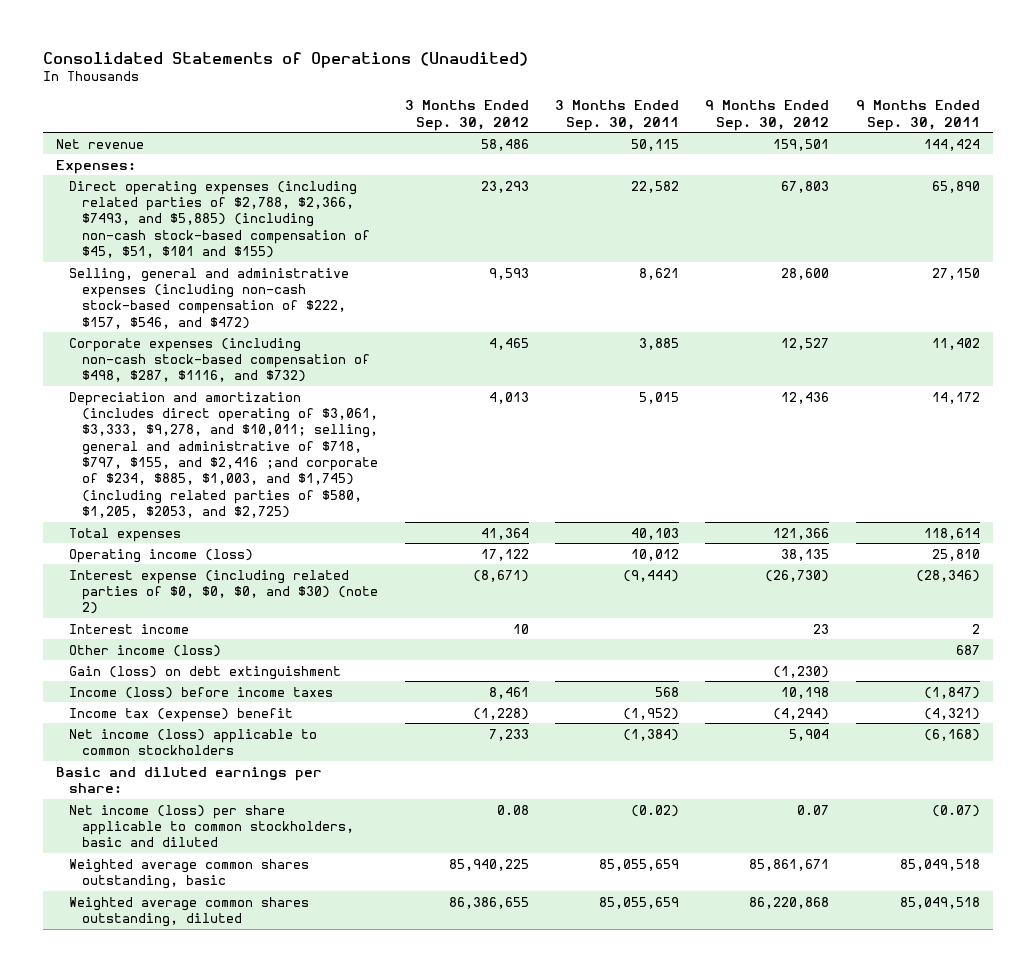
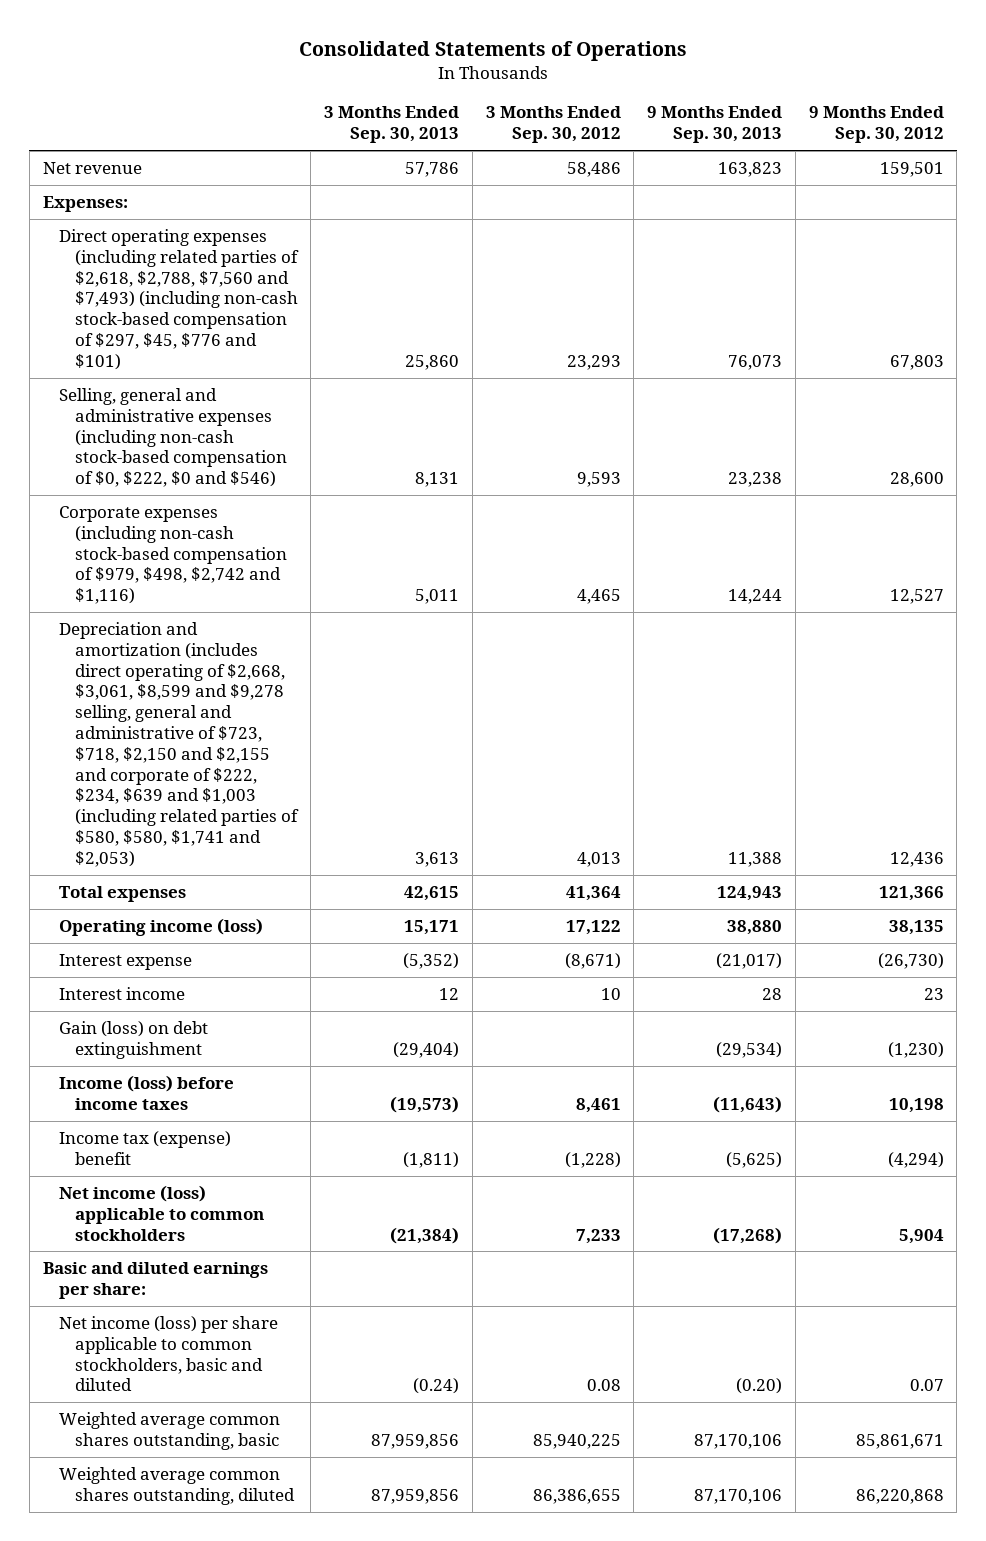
- Consolidated Statements of Operations (Unaudited)
+ Consolidated Statements of Operations
- | 3 Months Ended Sep. 30, 2012 | 3 Months Ended Sep. 30, 2011 | 9 Months Ended Sep. 30, 2012 | 9 Months Ended Sep. 30, 2011
+ | 3 Months Ended Sep. 30, 2013 | 3 Months Ended Sep. 30, 2012 | 9 Months Ended Sep. 30, 2013 | 9 Months Ended Sep. 30, 2012
- Direct operating expenses (including related parties of $2,788, $2,366, $7493, and $5,885) (including non-cash stock-based compensation of $45, $51, $101 and $155) | 23,293 | 22,582 | 67,803 | 65,890
- Selling, general and administrative expenses (including non-cash stock-based compensation of $222, $157, $546, and $472) | 9,593 | 8,621 | 28,600 | 27,150
- Corporate expenses (including non-cash stock-based compensation of $498, $287, $1116, and $732) | 4,465 | 3,885 | 12,527 | 11,402
- Depreciation and amortization (includes direct operating of $3,061, $3,333, $9,278, and $10,011; selling, general and administrative of $718, $797, $155, and $2,416 ;and corporate of $234, $885, $1,003, and $1,745) (including related parties of $580, $1,205, $2053, and $2,725) | 4,013 | 5,015 | 12,436 | 14,172
+ Direct operating expenses (including related parties of $2,618, $2,788, $7,560 and $7,493) (including non-cash stock-based compensation of $297, $45, $776 and $101) | 25,860 | 23,293 | 76,073 | 67,803
+ Selling, general and administrative expenses (including non-cash stock-based compensation of $0, $222, $0 and $546) | 8,131 | 9,593 | 23,238 | 28,600
+ Corporate expenses (including non-cash stock-based compensation of $979, $498, $2,742 and $1,116) | 5,011 | 4,465 | 14,244 | 12,527
+ Depreciation and amortization (includes direct operating of $2,668, $3,061, $8,599 and $9,278 selling, general and administrative of $723, $718, $2,150 and $2,155 and corporate of $222, $234, $639 and $1,003 (including related parties of $580, $580, $1,741 and $2,053) | 3,613 | 4,013 | 11,388 | 12,436
- Interest expense (including related parties of $0, $0, $0, and $30) (note 2) | (8,671) | (9,444) | (26,730) | (28,346)
+ Interest expense | (5,352) | (8,671) | (21,017) | (26,730)
- Other income (loss) | | | | 687

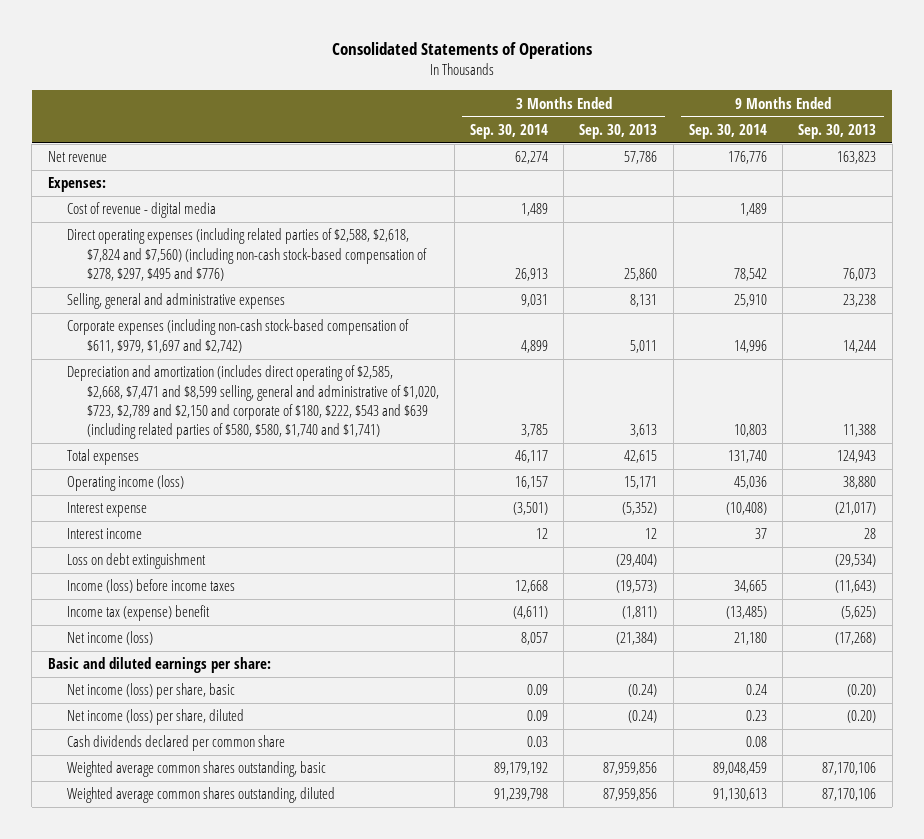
- | 3 Months Ended Sep. 30, 2013 | 3 Months Ended Sep. 30, 2012 | 9 Months Ended Sep. 30, 2013 | 9 Months Ended Sep. 30, 2012
+ | 3 Months Ended Sep. 30, 2014 | 3 Months Ended Sep. 30, 2013 | 9 Months Ended Sep. 30, 2014 | 9 Months Ended Sep. 30, 2013
- Direct operating expenses (including related parties of $2,618, $2,788, $7,560 and $7,493) (including non-cash stock-based compensation of $297, $45, $776 and $101) | 25,860 | 23,293 | 76,073 | 67,803
- Selling, general and administrative expenses (including non-cash stock-based compensation of $0, $222, $0 and $546) | 8,131 | 9,593 | 23,238 | 28,600
- Corporate expenses (including non-cash stock-based compensation of $979, $498, $2,742 and $1,116) | 5,011 | 4,465 | 14,244 | 12,527
- Depreciation and amortization (includes direct operating of $2,668, $3,061, $8,599 and $9,278 selling, general and administrative of $723, $718, $2,150 and $2,155 and corporate of $222, $234, $639 and $1,003 (including related parties of $580, $580, $1,741 and $2,053) | 3,613 | 4,013 | 11,388 | 12,436
+ Cost of revenue - digital media | 1,489 | | 1,489 |
+ Direct operating expenses (including related parties of $2,588, $2,618, $7,824 and $7,560) (including non-cash stock-based compensation of $278, $297, $495 and $776) | 26,913 | 25,860 | 78,542 | 76,073
+ Selling, general and administrative expenses | 9,031 | 8,131 | 25,910 | 23,238
+ Corporate expenses (including non-cash stock-based compensation of $611, $979, $1,697 and $2,742) | 4,899 | 5,011 | 14,996 | 14,244
+ Depreciation and amortization (includes direct operating of $2,585, $2,668, $7,471 and $8,599 selling, general and administrative of $1,020, $723, $2,789 and $2,150 and corporate of $180, $222, $543 and $639 (including related parties of $580, $580, $1,740 and $1,741) | 3,785 | 3,613 | 10,803 | 11,388
- Gain (loss) on debt extinguishment | (29,404) | | (29,534) | (1,230)
+ Loss on debt extinguishment | | (29,404) | | (29,534)
- Net income (loss) applicable to common stockholders | (21,384) | 7,233 | (17,268) | 5,904
+ Net income (loss) | 8,057 | (21,384) | 21,180 | (17,268)
- Net income (loss) per share applicable to common stockholders, basic and diluted | (0.24) | 0.08 | (0.20) | 0.07
+ Net income (loss) per share, basic | 0.09 | (0.24) | 0.24 | (0.20)
+ Net income (loss) per share, diluted | 0.09 | (0.24) | 0.23 | (0.20)
+ Cash dividends declared per common share | 0.03 | | 0.08 |

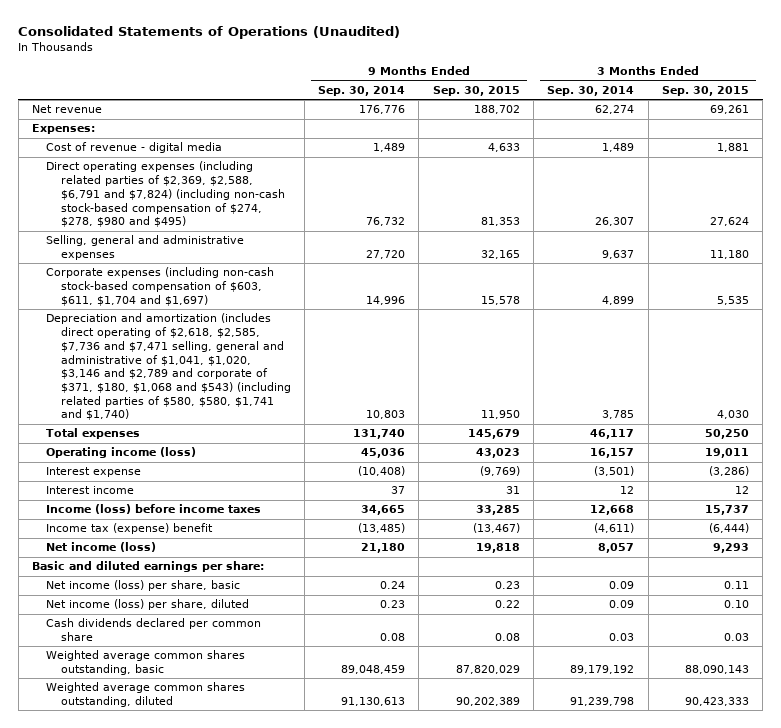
- Consolidated Statements of Operations
+ Consolidated Statements of Operations (Unaudited)
- | 3 Months Ended Sep. 30, 2014 | 3 Months Ended Sep. 30, 2013 | 9 Months Ended Sep. 30, 2014 | 9 Months Ended Sep. 30, 2013
+ | 9 Months Ended Sep. 30, 2014 | 9 Months Ended Sep. 30, 2015 | 3 Months Ended Sep. 30, 2014 | 3 Months Ended Sep. 30, 2015
- Direct operating expenses (including related parties of $2,588, $2,618, $7,824 and $7,560) (including non-cash stock-based compensation of $278, $297, $495 and $776) | 26,913 | 25,860 | 78,542 | 76,073
- Selling, general and administrative expenses | 9,031 | 8,131 | 25,910 | 23,238
- Corporate expenses (including non-cash stock-based compensation of $611, $979, $1,697 and $2,742) | 4,899 | 5,011 | 14,996 | 14,244
- Depreciation and amortization (includes direct operating of $2,585, $2,668, $7,471 and $8,599 selling, general and administrative of $1,020, $723, $2,789 and $2,150 and corporate of $180, $222, $543 and $639 (including related parties of $580, $580, $1,740 and $1,741) | 3,785 | 3,613 | 10,803 | 11,388
+ Direct operating expenses (including related parties of $2,369, $2,588, $6,791 and $7,824) (including non-cash stock-based compensation of $274, $278, $980 and $495) | 76,732 | 81,353 | 26,307 | 27,624
+ Selling, general and administrative expenses | 27,720 | 32,165 | 9,637 | 11,180
+ Corporate expenses (including non-cash stock-based compensation of $603, $611, $1,704 and $1,697) | 14,996 | 15,578 | 4,899 | 5,535
+ Depreciation and amortization (includes direct operating of $2,618, $2,585, $7,736 and $7,471 selling, general and administrative of $1,041, $1,020, $3,146 and $2,789 and corporate of $371, $180, $1,068 and $543) (including related parties of $580, $580, $1,741 and $1,740) | 10,803 | 11,950 | 3,785 | 4,030
- Loss on debt extinguishment | | (29,404) | | (29,534)

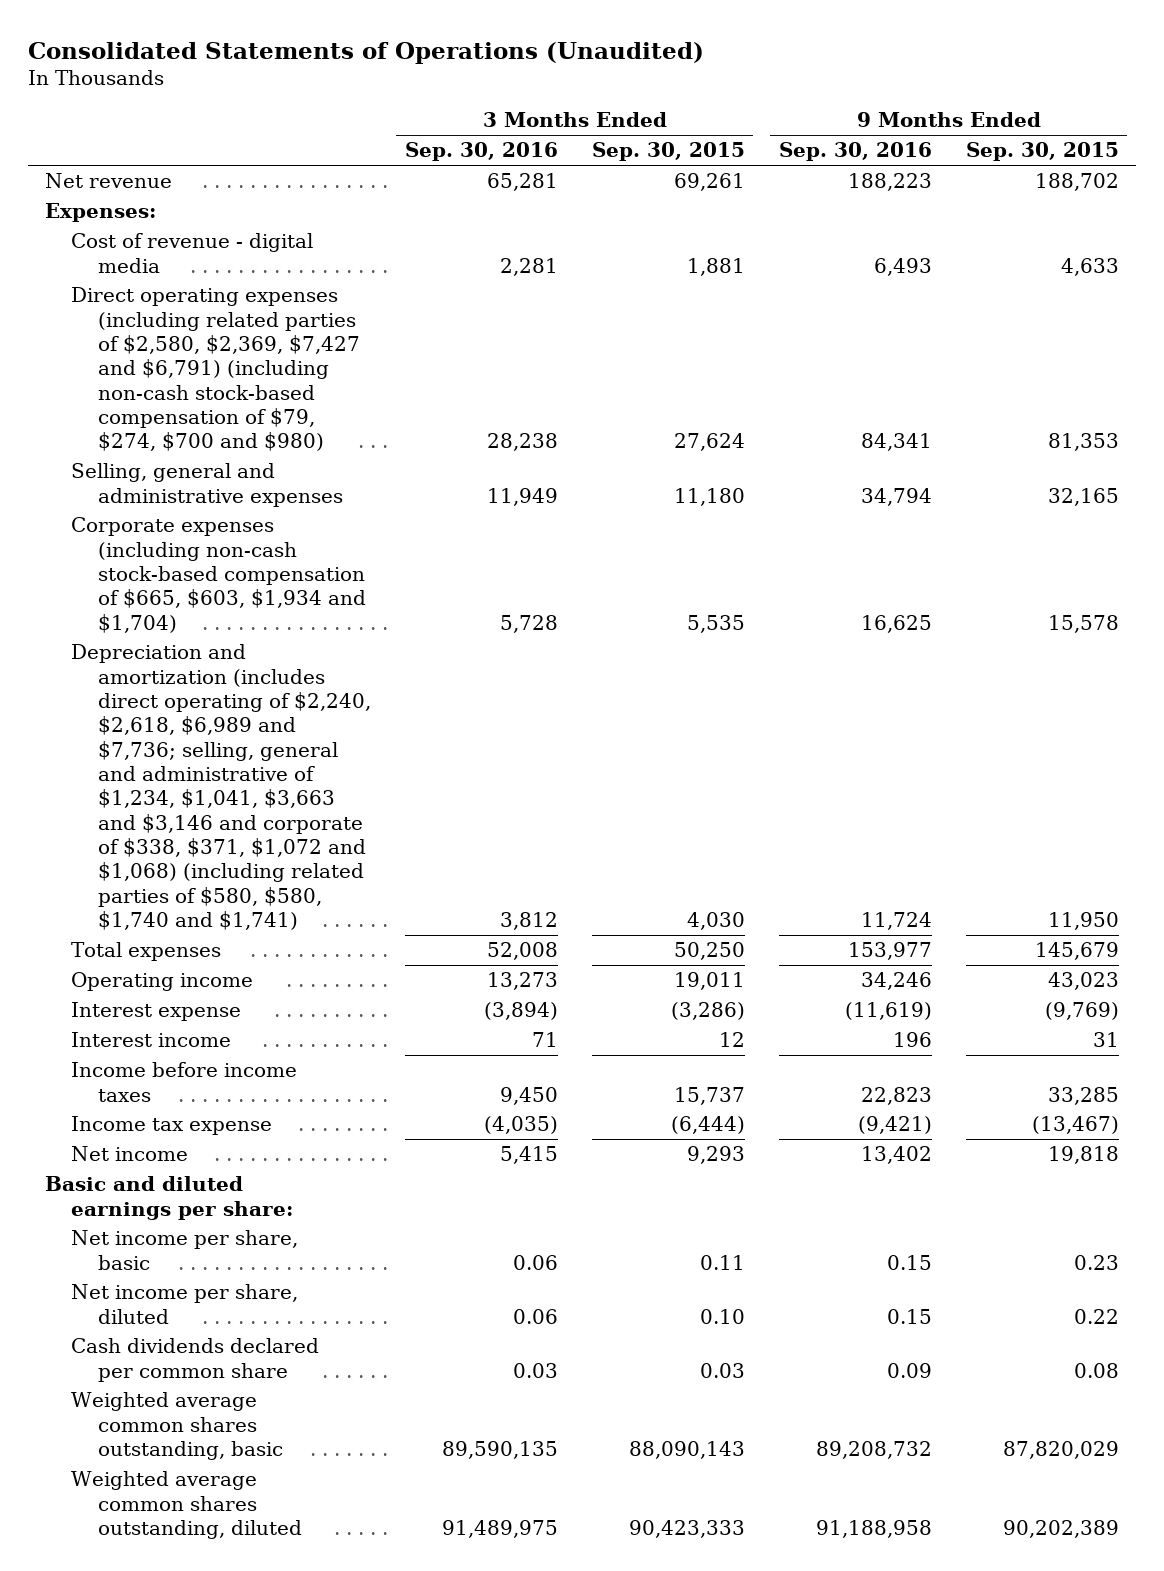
- | 9 Months Ended Sep. 30, 2014 | 9 Months Ended Sep. 30, 2015 | 3 Months Ended Sep. 30, 2014 | 3 Months Ended Sep. 30, 2015
+ | 3 Months Ended Sep. 30, 2016 | 3 Months Ended Sep. 30, 2015 | 9 Months Ended Sep. 30, 2016 | 9 Months Ended Sep. 30, 2015
- Direct operating expenses (including related parties of $2,369, $2,588, $6,791 and $7,824) (including non-cash stock-based compensation of $274, $278, $980 and $495) | 76,732 | 81,353 | 26,307 | 27,624
+ Direct operating expenses (including related parties of $2,580, $2,369, $7,427 and $6,791) (including non-cash stock-based compensation of $79, $274, $700 and $980) | 28,238 | 27,624 | 84,341 | 81,353
- Corporate expenses (including non-cash stock-based compensation of $603, $611, $1,704 and $1,697) | 14,996 | 15,578 | 4,899 | 5,535
- Depreciation and amortization (includes direct operating of $2,618, $2,585, $7,736 and $7,471 selling, general and administrative of $1,041, $1,020, $3,146 and $2,789 and corporate of $371, $180, $1,068 and $543) (including related parties of $580, $580, $1,741 and $1,740) | 10,803 | 11,950 | 3,785 | 4,030
+ Corporate expenses (including non-cash stock-based compensation of $665, $603, $1,934 and $1,704) | 5,728 | 5,535 | 16,625 | 15,578
+ Depreciation and amortization (includes direct operating of $2,240, $2,618, $6,989 and $7,736; selling, general and administrative of $1,234, $1,041, $3,663 and $3,146 and corporate of $338, $371, $1,072 and $1,068) (including related parties of $580, $580, $1,740 and $1,741) | 3,812 | 4,030 | 11,724 | 11,950
- Operating income (loss) | 45,036 | 43,023 | 16,157 | 19,011
+ Operating income | 13,273 | 19,011 | 34,246 | 43,023
- Income (loss) before income taxes | 34,665 | 33,285 | 12,668 | 15,737
- Income tax (expense) benefit | (13,485) | (13,467) | (4,611) | (6,444)
- Net income (loss) | 21,180 | 19,818 | 8,057 | 9,293
+ Income before income taxes | 9,450 | 15,737 | 22,823 | 33,285
+ Income tax expense | (4,035) | (6,444) | (9,421) | (13,467)
+ Net income | 5,415 | 9,293 | 13,402 | 19,818
- Net income (loss) per share, basic | 0.24 | 0.23 | 0.09 | 0.11
- Net income (loss) per share, diluted | 0.23 | 0.22 | 0.09 | 0.10
+ Net income per share, basic | 0.06 | 0.11 | 0.15 | 0.23
+ Net income per share, diluted | 0.06 | 0.10 | 0.15 | 0.22

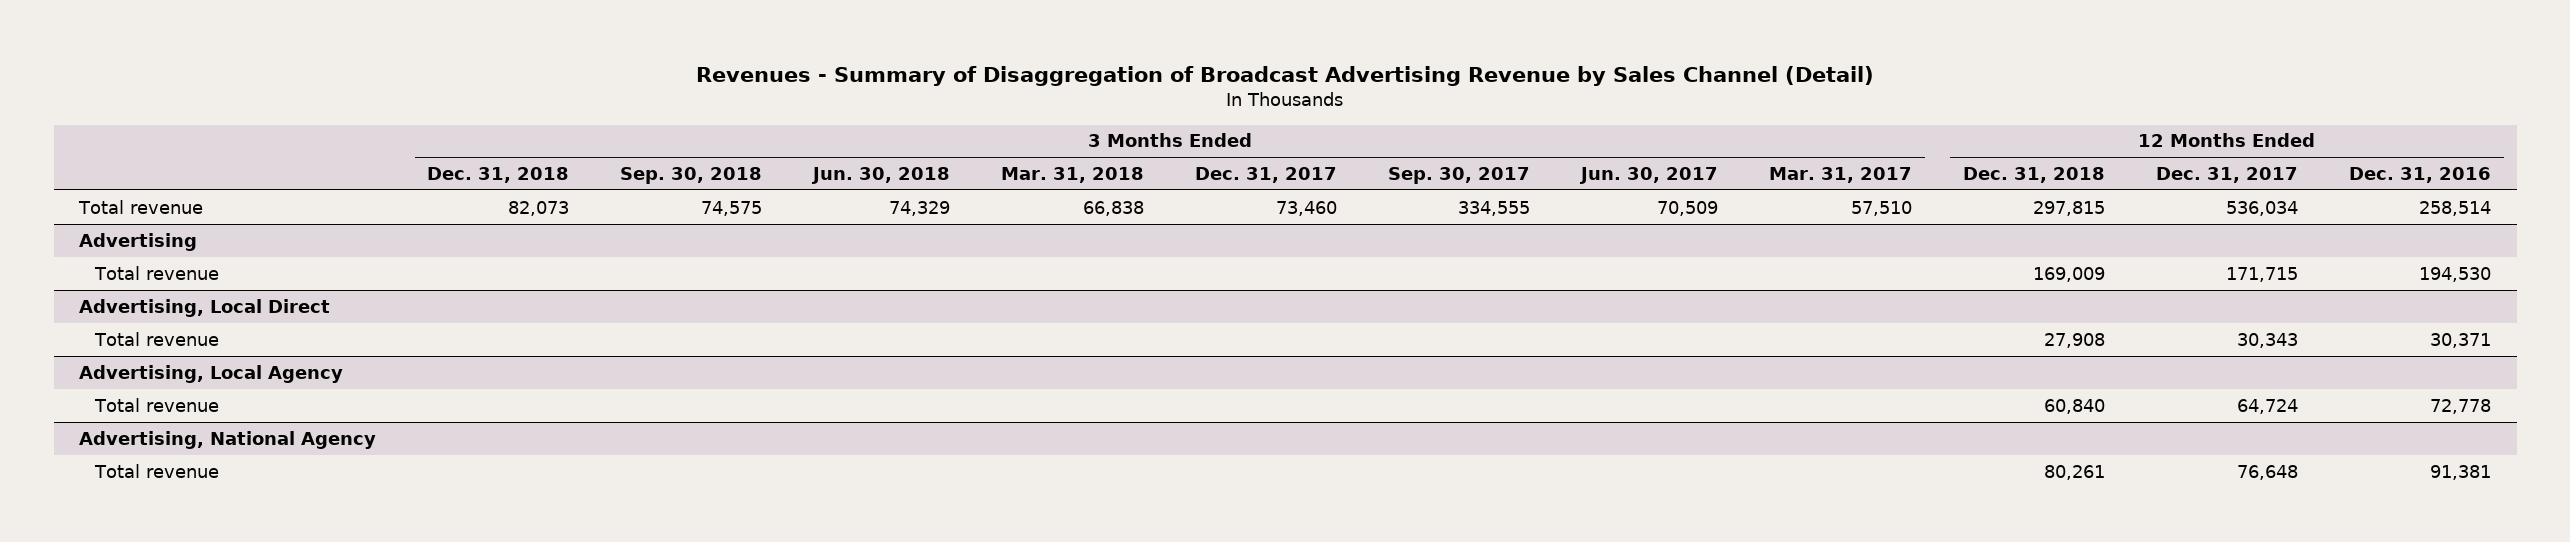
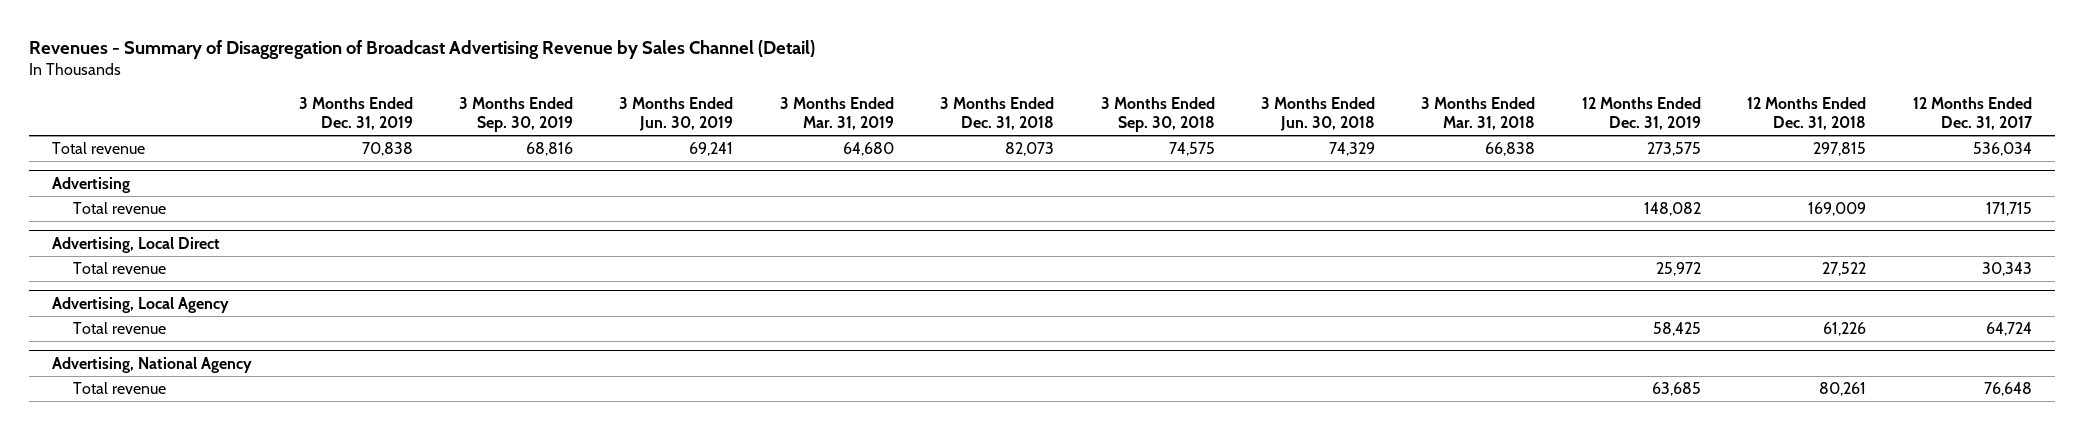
- | 3 Months Ended Dec. 31, 2018 | 3 Months Ended Sep. 30, 2018 | 3 Months Ended Jun. 30, 2018 | 3 Months Ended Mar. 31, 2018 | 3 Months Ended Dec. 31, 2017 | 3 Months Ended Sep. 30, 2017 | 3 Months Ended Jun. 30, 2017 | 3 Months Ended Mar. 31, 2017 | 12 Months Ended Dec. 31, 2018 | 12 Months Ended Dec. 31, 2017 | 12 Months Ended Dec. 31, 2016
+ | 3 Months Ended Dec. 31, 2019 | 3 Months Ended Sep. 30, 2019 | 3 Months Ended Jun. 30, 2019 | 3 Months Ended Mar. 31, 2019 | 3 Months Ended Dec. 31, 2018 | 3 Months Ended Sep. 30, 2018 | 3 Months Ended Jun. 30, 2018 | 3 Months Ended Mar. 31, 2018 | 12 Months Ended Dec. 31, 2019 | 12 Months Ended Dec. 31, 2018 | 12 Months Ended Dec. 31, 2017
@ Advertising, Local Direct
- Total revenue | | | | | | | | | 27,908 | 30,343 | 30,371
+ Total revenue | | | | | | | | | 25,972 | 27,522 | 30,343
@ Advertising, Local Agency
- Total revenue | | | | | | | | | 60,840 | 64,724 | 72,778
+ Total revenue | | | | | | | | | 58,425 | 61,226 | 64,724

